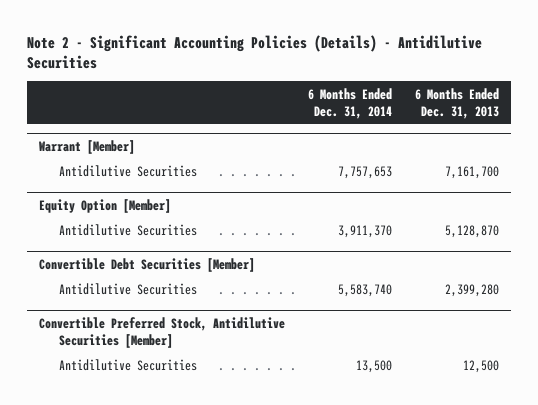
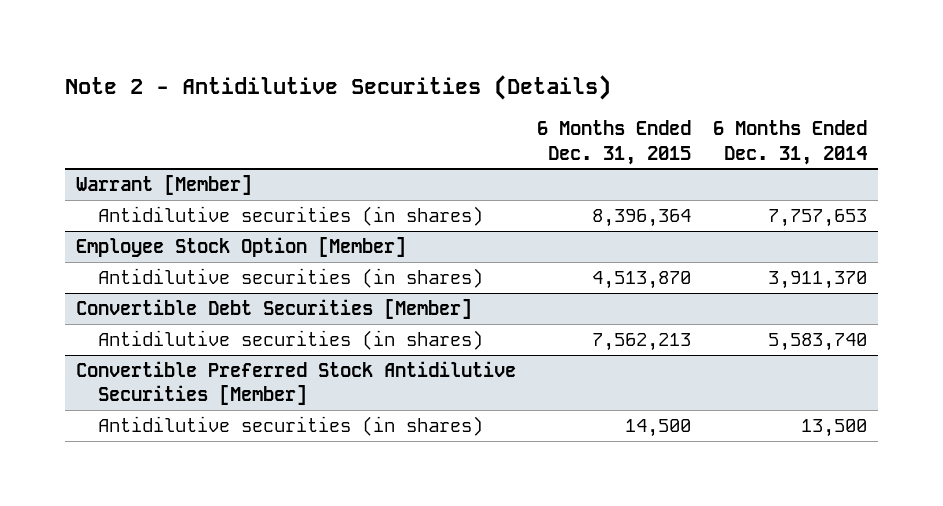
- Note 2 - Significant Accounting Policies (Details) - Antidilutive Securities
+ Note 2 - Antidilutive Securities (Details)
- | 6 Months Ended Dec. 31, 2014 | 6 Months Ended Dec. 31, 2013
+ | 6 Months Ended Dec. 31, 2015 | 6 Months Ended Dec. 31, 2014
@ Warrant [Member]
- Antidilutive Securities | 7,757,653 | 7,161,700
- Equity Option [Member]
- Antidilutive Securities | 3,911,370 | 5,128,870
@ Warrant [Member]
+ Antidilutive securities (in shares) | 8,396,364 | 7,757,653
+ Employee Stock Option [Member]
+ Antidilutive securities (in shares) | 4,513,870 | 3,911,370
@ Convertible Debt Securities [Member]
- Antidilutive Securities | 5,583,740 | 2,399,280
- Convertible Preferred Stock, Antidilutive Securities [Member]
- Antidilutive Securities | 13,500 | 12,500
@ Convertible Debt Securities [Member]
+ Antidilutive securities (in shares) | 7,562,213 | 5,583,740
+ Convertible Preferred Stock Antidilutive Securities [Member]
+ Antidilutive securities (in shares) | 14,500 | 13,500

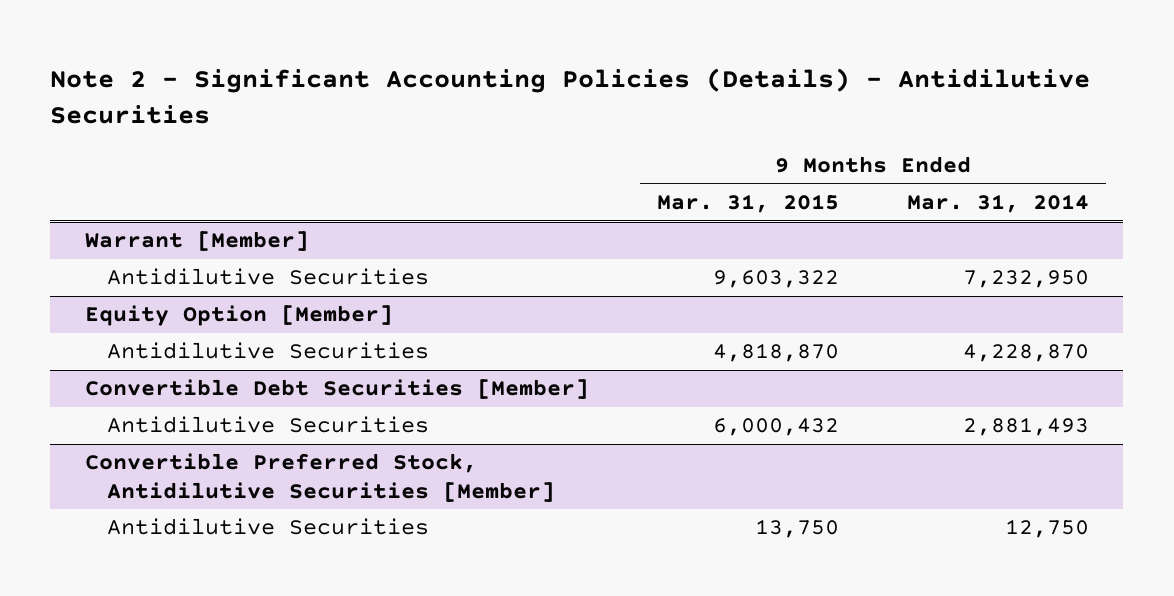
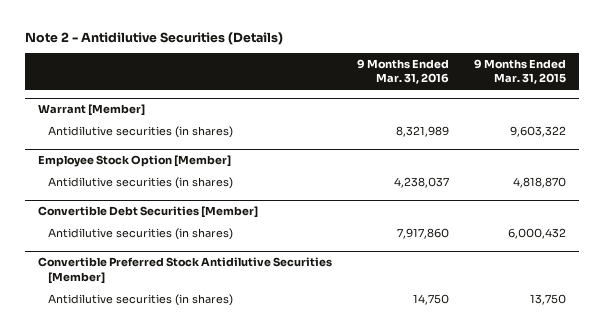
- Note 2 - Significant Accounting Policies (Details) - Antidilutive Securities
+ Note 2 - Antidilutive Securities (Details)
- | 9 Months Ended Mar. 31, 2015 | 9 Months Ended Mar. 31, 2014
+ | 9 Months Ended Mar. 31, 2016 | 9 Months Ended Mar. 31, 2015
@ Warrant [Member]
- Antidilutive Securities | 9,603,322 | 7,232,950
- Equity Option [Member]
- Antidilutive Securities | 4,818,870 | 4,228,870
@ Warrant [Member]
+ Antidilutive securities (in shares) | 8,321,989 | 9,603,322
+ Employee Stock Option [Member]
+ Antidilutive securities (in shares) | 4,238,037 | 4,818,870
@ Convertible Debt Securities [Member]
- Antidilutive Securities | 6,000,432 | 2,881,493
- Convertible Preferred Stock, Antidilutive Securities [Member]
- Antidilutive Securities | 13,750 | 12,750
@ Convertible Debt Securities [Member]
+ Antidilutive securities (in shares) | 7,917,860 | 6,000,432
+ Convertible Preferred Stock Antidilutive Securities [Member]
+ Antidilutive securities (in shares) | 14,750 | 13,750

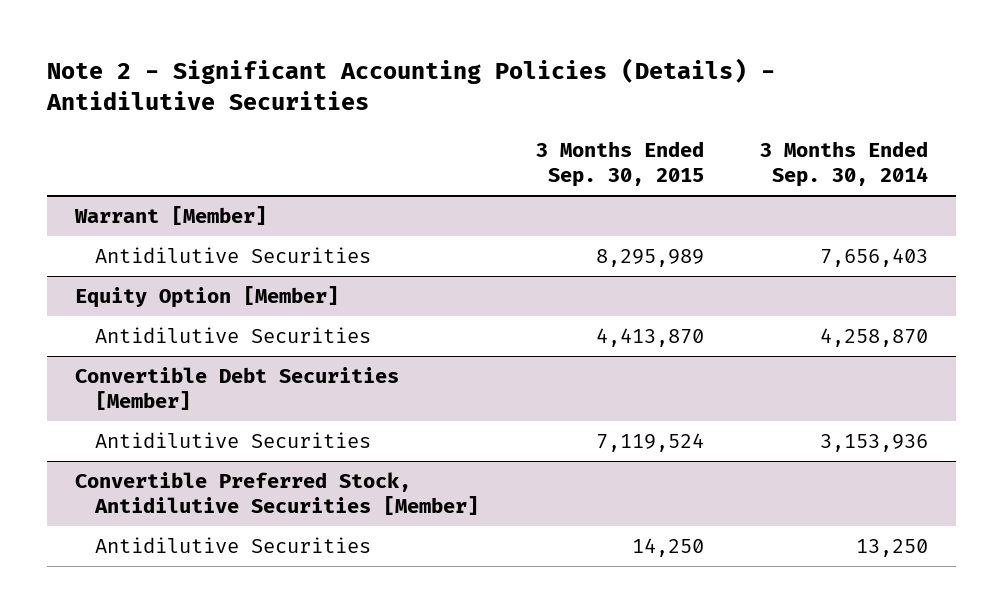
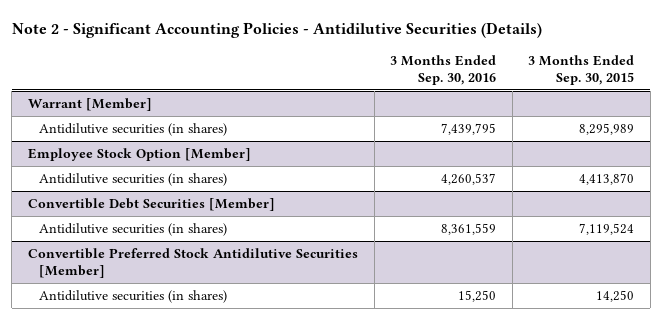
- Note 2 - Significant Accounting Policies (Details) - Antidilutive Securities
+ Note 2 - Significant Accounting Policies - Antidilutive Securities (Details)
- | 3 Months Ended Sep. 30, 2015 | 3 Months Ended Sep. 30, 2014
+ | 3 Months Ended Sep. 30, 2016 | 3 Months Ended Sep. 30, 2015
@ Warrant [Member]
- Antidilutive Securities | 8,295,989 | 7,656,403
- Equity Option [Member]
- Antidilutive Securities | 4,413,870 | 4,258,870
@ Warrant [Member]
+ Antidilutive securities (in shares) | 7,439,795 | 8,295,989
+ Employee Stock Option [Member]
+ Antidilutive securities (in shares) | 4,260,537 | 4,413,870
@ Convertible Debt Securities [Member]
- Antidilutive Securities | 7,119,524 | 3,153,936
- Convertible Preferred Stock, Antidilutive Securities [Member]
- Antidilutive Securities | 14,250 | 13,250
@ Convertible Debt Securities [Member]
+ Antidilutive securities (in shares) | 8,361,559 | 7,119,524
+ Convertible Preferred Stock Antidilutive Securities [Member]
+ Antidilutive securities (in shares) | 15,250 | 14,250

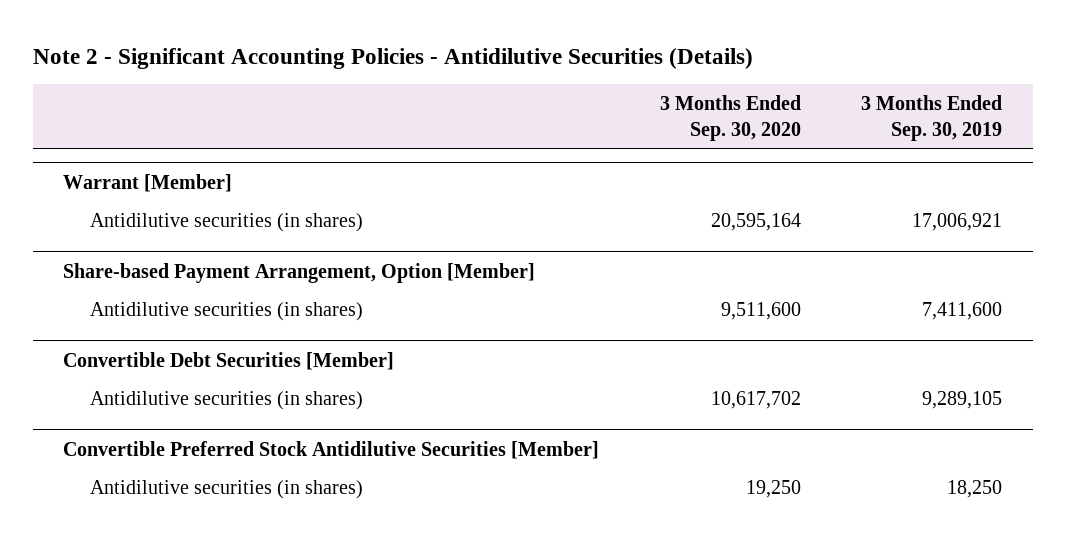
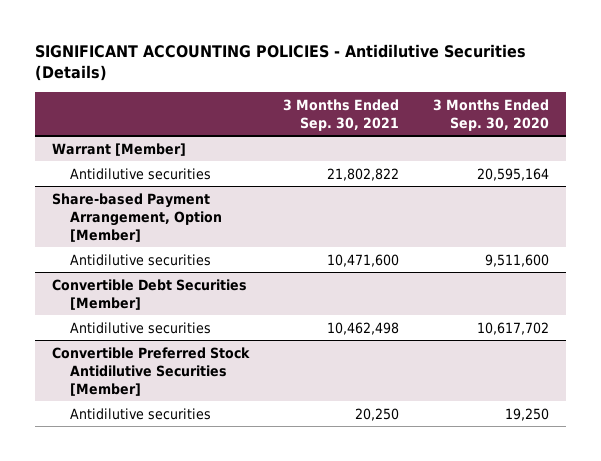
- Note 2 - Significant Accounting Policies - Antidilutive Securities (Details)
+ SIGNIFICANT ACCOUNTING POLICIES - Antidilutive Securities (Details)
- | 3 Months Ended Sep. 30, 2020 | 3 Months Ended Sep. 30, 2019
+ | 3 Months Ended Sep. 30, 2021 | 3 Months Ended Sep. 30, 2020
@ Warrant [Member]
- Antidilutive securities (in shares) | 20,595,164 | 17,006,921
+ Antidilutive securities | 21,802,822 | 20,595,164
@ Share-based Payment Arrangement, Option [Member]
- Antidilutive securities (in shares) | 9,511,600 | 7,411,600
+ Antidilutive securities | 10,471,600 | 9,511,600
@ Convertible Debt Securities [Member]
- Antidilutive securities (in shares) | 10,617,702 | 9,289,105
+ Antidilutive securities | 10,462,498 | 10,617,702
@ Convertible Preferred Stock Antidilutive Securities [Member]
- Antidilutive securities (in shares) | 19,250 | 18,250
+ Antidilutive securities | 20,250 | 19,250

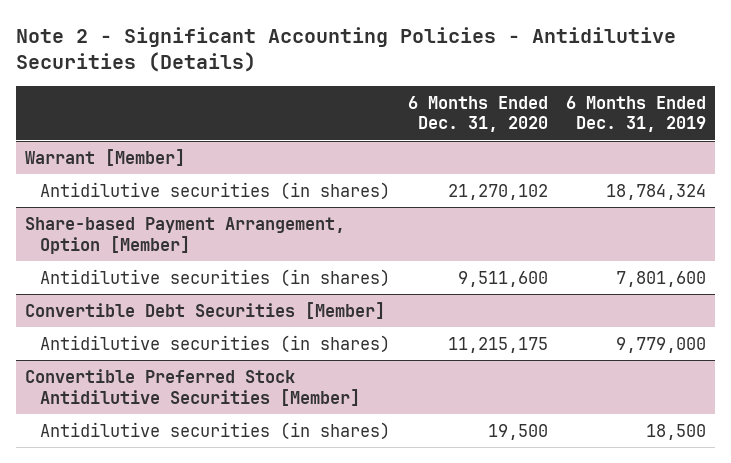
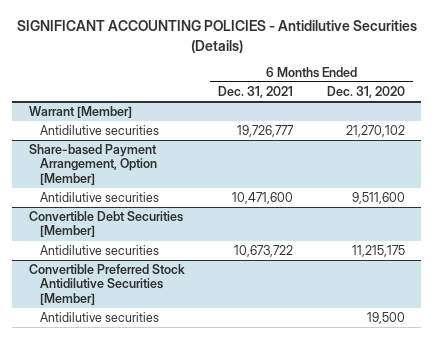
- Note 2 - Significant Accounting Policies - Antidilutive Securities (Details)
+ SIGNIFICANT ACCOUNTING POLICIES - Antidilutive Securities (Details)
- | 6 Months Ended Dec. 31, 2020 | 6 Months Ended Dec. 31, 2019
+ | 6 Months Ended Dec. 31, 2021 | 6 Months Ended Dec. 31, 2020
@ Warrant [Member]
- Antidilutive securities (in shares) | 21,270,102 | 18,784,324
+ Antidilutive securities | 19,726,777 | 21,270,102
@ Share-based Payment Arrangement, Option [Member]
- Antidilutive securities (in shares) | 9,511,600 | 7,801,600
+ Antidilutive securities | 10,471,600 | 9,511,600
@ Convertible Debt Securities [Member]
- Antidilutive securities (in shares) | 11,215,175 | 9,779,000
+ Antidilutive securities | 10,673,722 | 11,215,175
@ Convertible Preferred Stock Antidilutive Securities [Member]
- Antidilutive securities (in shares) | 19,500 | 18,500
+ Antidilutive securities | | 19,500

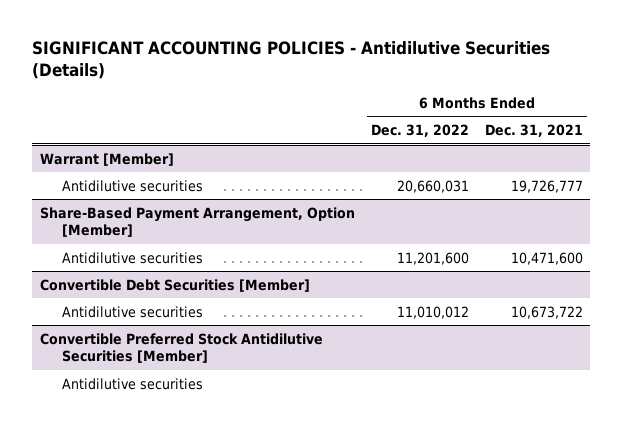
- | 6 Months Ended Dec. 31, 2021 | 6 Months Ended Dec. 31, 2020
+ | 6 Months Ended Dec. 31, 2022 | 6 Months Ended Dec. 31, 2021
- Share-based Payment Arrangement, Option [Member]
+ Share-Based Payment Arrangement, Option [Member]

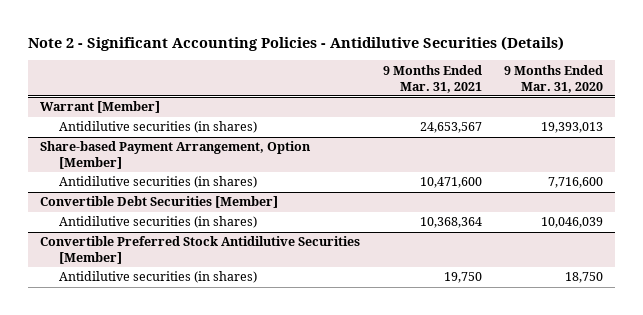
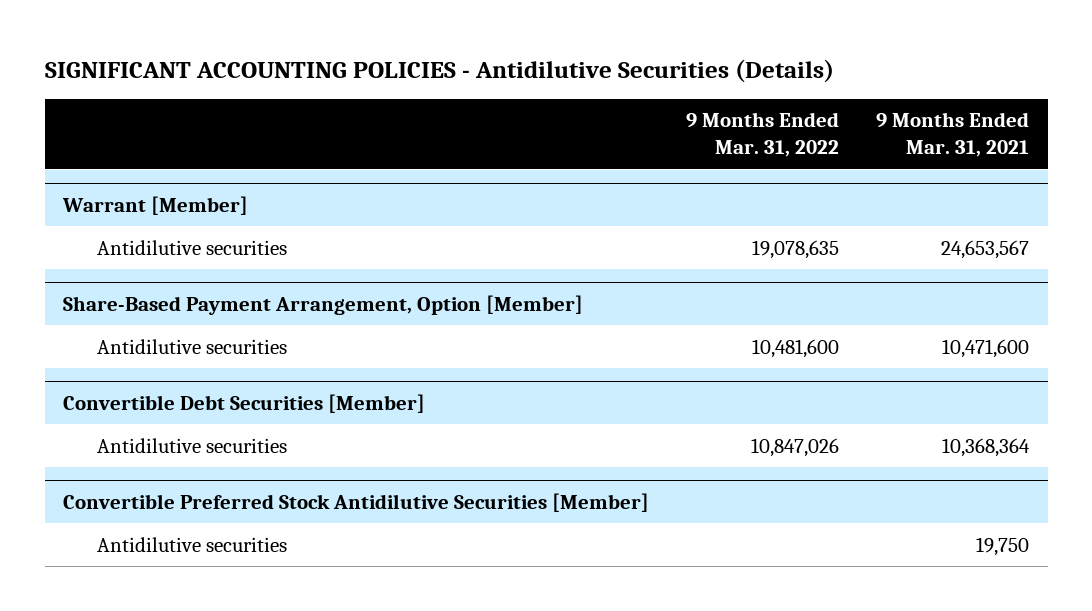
- Note 2 - Significant Accounting Policies - Antidilutive Securities (Details)
+ SIGNIFICANT ACCOUNTING POLICIES - Antidilutive Securities (Details)
- | 9 Months Ended Mar. 31, 2021 | 9 Months Ended Mar. 31, 2020
+ | 9 Months Ended Mar. 31, 2022 | 9 Months Ended Mar. 31, 2021
@ Warrant [Member]
- Antidilutive securities (in shares) | 24,653,567 | 19,393,013
- Share-based Payment Arrangement, Option [Member]
- Antidilutive securities (in shares) | 10,471,600 | 7,716,600
@ Warrant [Member]
+ Antidilutive securities | 19,078,635 | 24,653,567
+ Share-Based Payment Arrangement, Option [Member]
+ Antidilutive securities | 10,481,600 | 10,471,600
@ Convertible Debt Securities [Member]
- Antidilutive securities (in shares) | 10,368,364 | 10,046,039
+ Antidilutive securities | 10,847,026 | 10,368,364
@ Convertible Preferred Stock Antidilutive Securities [Member]
- Antidilutive securities (in shares) | 19,750 | 18,750
+ Antidilutive securities | | 19,750

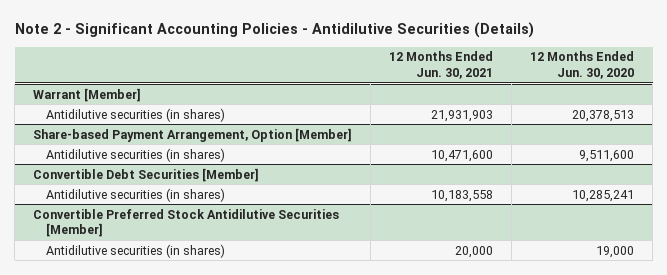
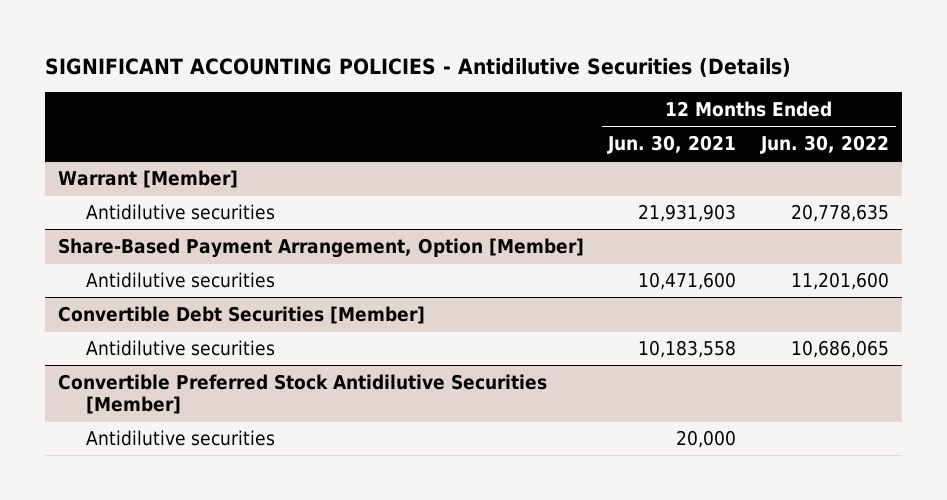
- Note 2 - Significant Accounting Policies - Antidilutive Securities (Details)
+ SIGNIFICANT ACCOUNTING POLICIES - Antidilutive Securities (Details)
- | 12 Months Ended Jun. 30, 2021 | 12 Months Ended Jun. 30, 2020
+ | 12 Months Ended Jun. 30, 2021 | 12 Months Ended Jun. 30, 2022
@ Warrant [Member]
- Antidilutive securities (in shares) | 21,931,903 | 20,378,513
- Share-based Payment Arrangement, Option [Member]
- Antidilutive securities (in shares) | 10,471,600 | 9,511,600
@ Warrant [Member]
+ Antidilutive securities | 21,931,903 | 20,778,635
+ Share-Based Payment Arrangement, Option [Member]
+ Antidilutive securities | 10,471,600 | 11,201,600
@ Convertible Debt Securities [Member]
- Antidilutive securities (in shares) | 10,183,558 | 10,285,241
+ Antidilutive securities | 10,183,558 | 10,686,065
@ Convertible Preferred Stock Antidilutive Securities [Member]
- Antidilutive securities (in shares) | 20,000 | 19,000
+ Antidilutive securities | 20,000 |

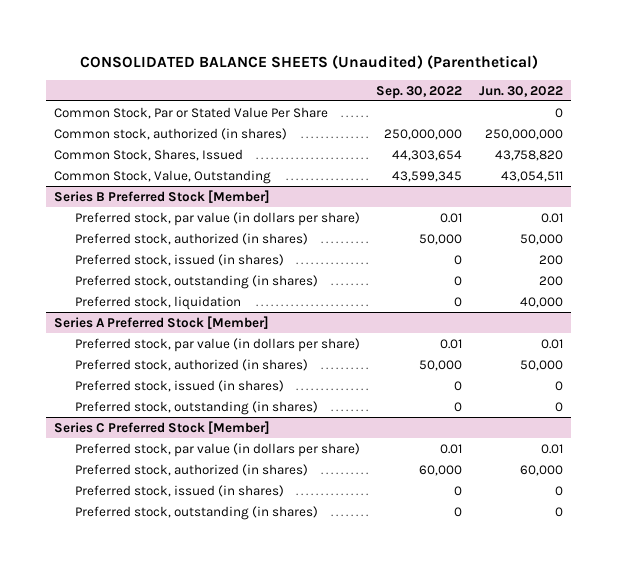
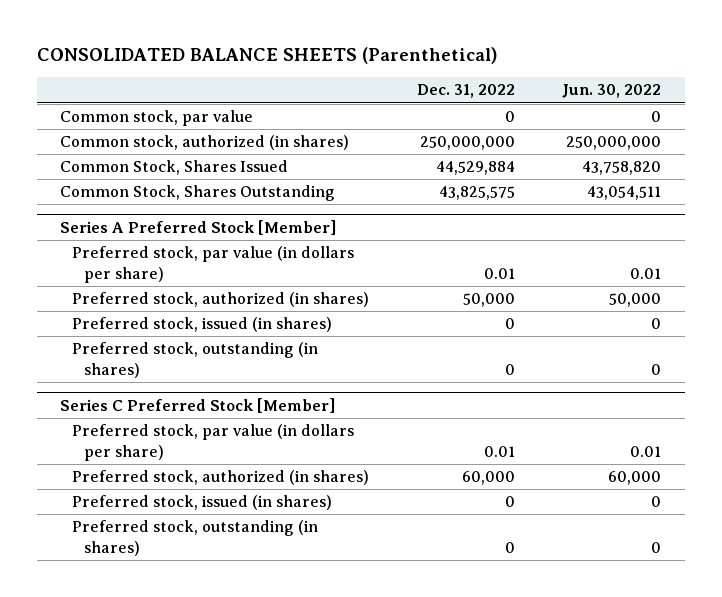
- CONSOLIDATED BALANCE SHEETS (Unaudited) (Parenthetical)
+ CONSOLIDATED BALANCE SHEETS (Parenthetical)
- | Sep. 30, 2022 | Jun. 30, 2022
+ | Dec. 31, 2022 | Jun. 30, 2022
- Common Stock, Par or Stated Value Per Share | | 0
+ Common stock, par value | 0 | 0
- Common Stock, Shares, Issued | 44,303,654 | 43,758,820
- Common Stock, Value, Outstanding | 43,599,345 | 43,054,511
- Series B Preferred Stock [Member]
- Preferred stock, par value (in dollars per share) | 0.01 | 0.01
- Preferred stock, authorized (in shares) | 50,000 | 50,000
- Preferred stock, issued (in shares) | 0 | 200
- Preferred stock, outstanding (in shares) | 0 | 200
- Preferred stock, liquidation | 0 | 40,000
+ Common Stock, Shares Issued | 44,529,884 | 43,758,820
+ Common Stock, Shares Outstanding | 43,825,575 | 43,054,511

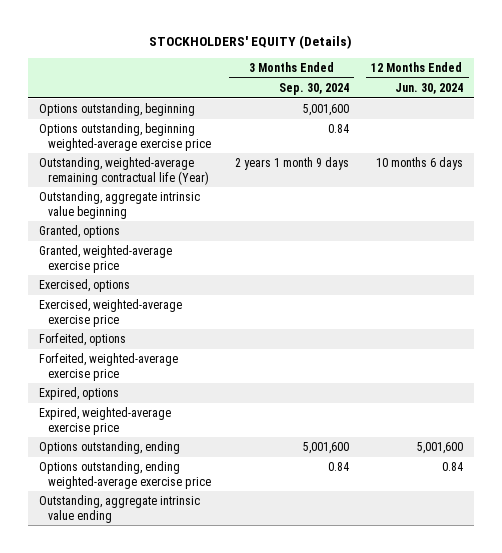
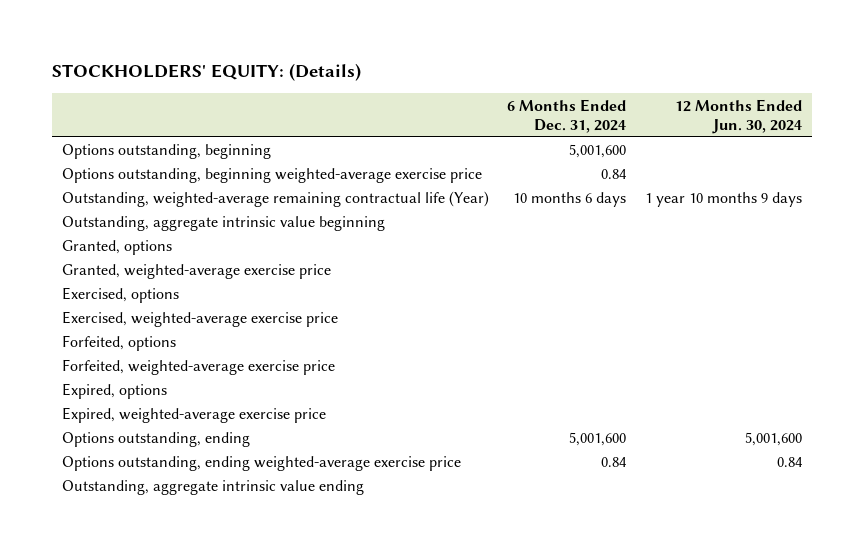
- STOCKHOLDERS' EQUITY (Details)
+ STOCKHOLDERS' EQUITY: (Details)
- | 3 Months Ended Sep. 30, 2024 | 12 Months Ended Jun. 30, 2024
+ | 6 Months Ended Dec. 31, 2024 | 12 Months Ended Jun. 30, 2024
- Outstanding, weighted-average remaining contractual life (Year) | 2 years 1 month 9 days | 10 months 6 days
+ Outstanding, weighted-average remaining contractual life (Year) | 10 months 6 days | 1 year 10 months 9 days

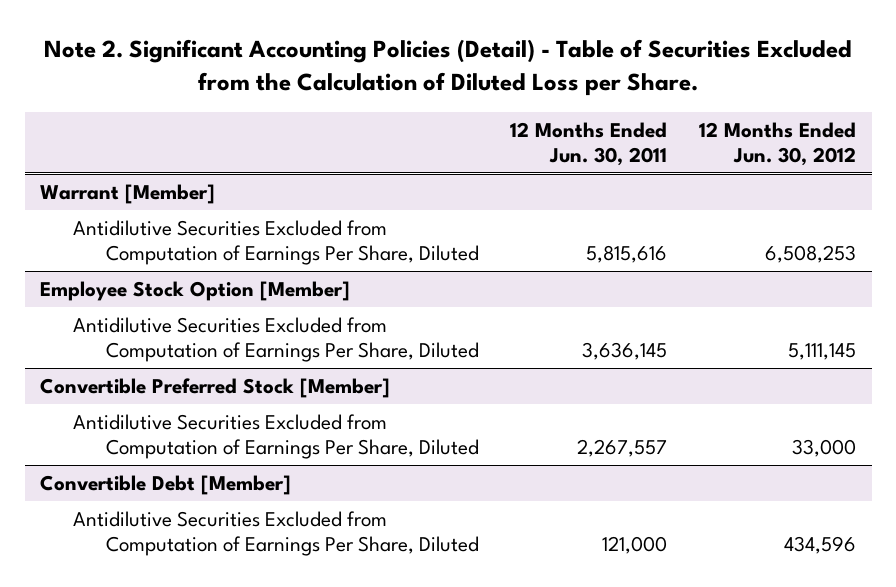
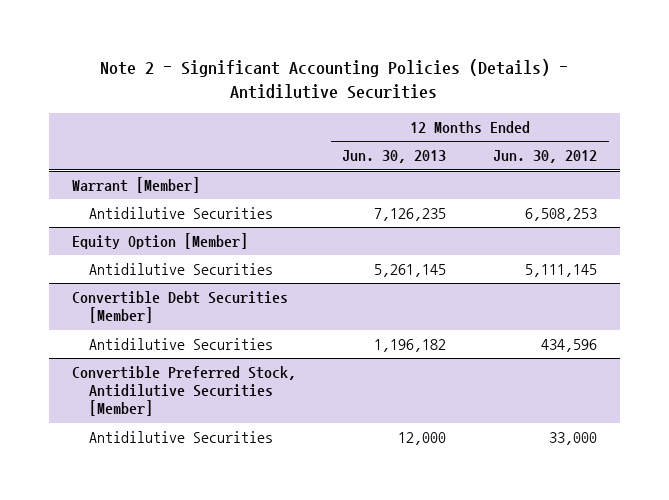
- Note 2. Significant Accounting Policies (Detail) - Table of Securities Excluded from the Calculation of Diluted Loss per Share.
+ Note 2 - Significant Accounting Policies (Details) - Antidilutive Securities
- | 12 Months Ended Jun. 30, 2011 | 12 Months Ended Jun. 30, 2012
+ | 12 Months Ended Jun. 30, 2013 | 12 Months Ended Jun. 30, 2012
@ Warrant [Member]
- Antidilutive Securities Excluded from Computation of Earnings Per Share, Diluted | 5,815,616 | 6,508,253
- Employee Stock Option [Member]
- Antidilutive Securities Excluded from Computation of Earnings Per Share, Diluted | 3,636,145 | 5,111,145
- Convertible Preferred Stock [Member]
- Antidilutive Securities Excluded from Computation of Earnings Per Share, Diluted | 2,267,557 | 33,000
- Convertible Debt [Member]
- Antidilutive Securities Excluded from Computation of Earnings Per Share, Diluted | 121,000 | 434,596
@ Warrant [Member]
+ Antidilutive Securities | 7,126,235 | 6,508,253
+ Equity Option [Member]
+ Antidilutive Securities | 5,261,145 | 5,111,145
+ Convertible Debt Securities [Member]
+ Antidilutive Securities | 1,196,182 | 434,596
+ Convertible Preferred Stock, Antidilutive Securities [Member]
+ Antidilutive Securities | 12,000 | 33,000

